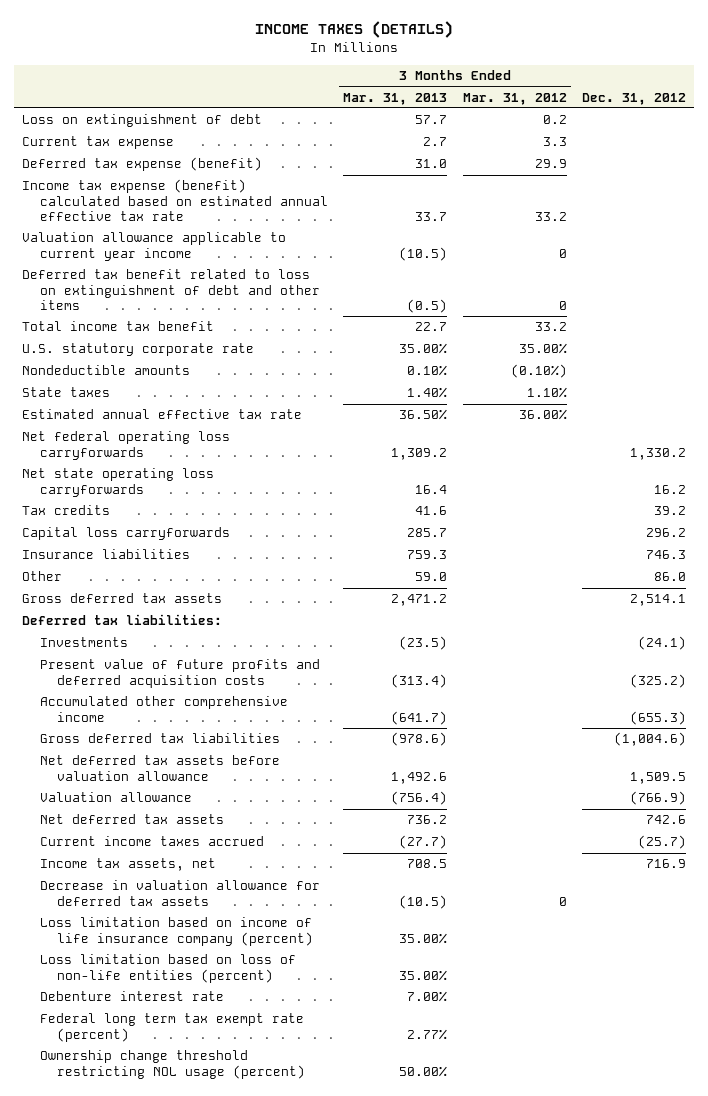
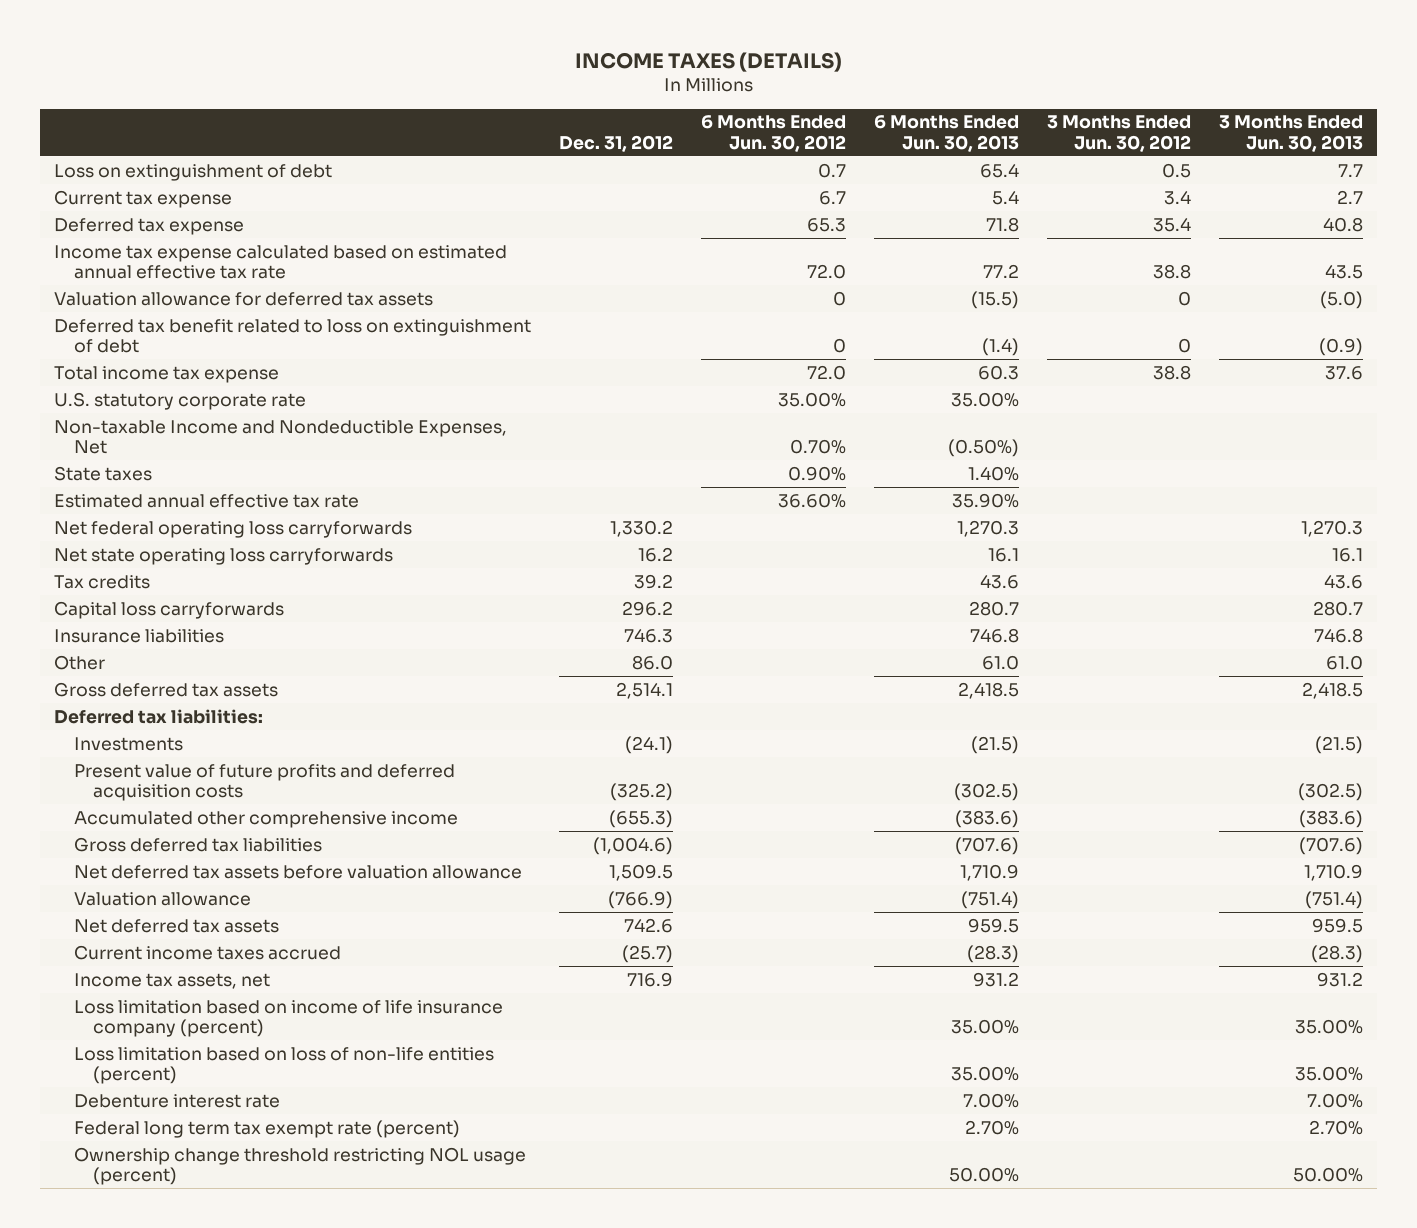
- | 3 Months Ended Mar. 31, 2013 | 3 Months Ended Mar. 31, 2012 | Dec. 31, 2012
+ | Dec. 31, 2012 | 6 Months Ended Jun. 30, 2012 | 6 Months Ended Jun. 30, 2013 | 3 Months Ended Jun. 30, 2012 | 3 Months Ended Jun. 30, 2013
- Deferred tax expense (benefit) | 31.0 | 29.9 |
- Income tax expense (benefit) calculated based on estimated annual effective tax rate | 33.7 | 33.2 |
- Valuation allowance applicable to current year income | (10.5) | 0 |
- Deferred tax benefit related to loss on extinguishment of debt and other items | (0.5) | 0 |
- Total income tax benefit | 22.7 | 33.2 |
+ Deferred tax expense | | 65.3 | 71.8 | 35.4 | 40.8
+ Income tax expense calculated based on estimated annual effective tax rate | | 72.0 | 77.2 | 38.8 | 43.5
+ Valuation allowance for deferred tax assets | | 0 | (15.5) | 0 | (5.0)
+ Deferred tax benefit related to loss on extinguishment of debt | | 0 | (1.4) | 0 | (0.9)
+ Total income tax expense | | 72.0 | 60.3 | 38.8 | 37.6
- Nondeductible amounts | 0.10% | (0.10%) |
+ Non-taxable Income and Nondeductible Expenses, Net | | 0.70% | (0.50%) | |
- Decrease in valuation allowance for deferred tax assets | (10.5) | 0 |

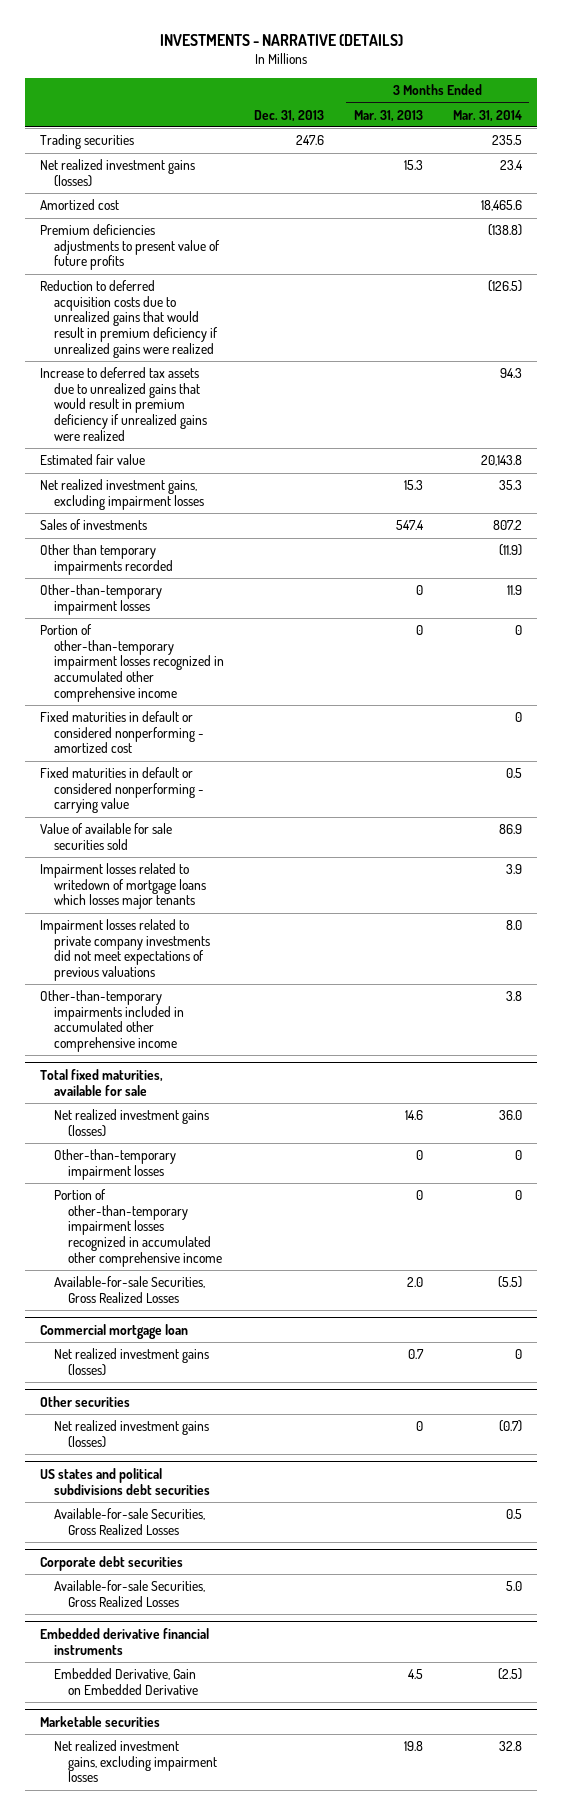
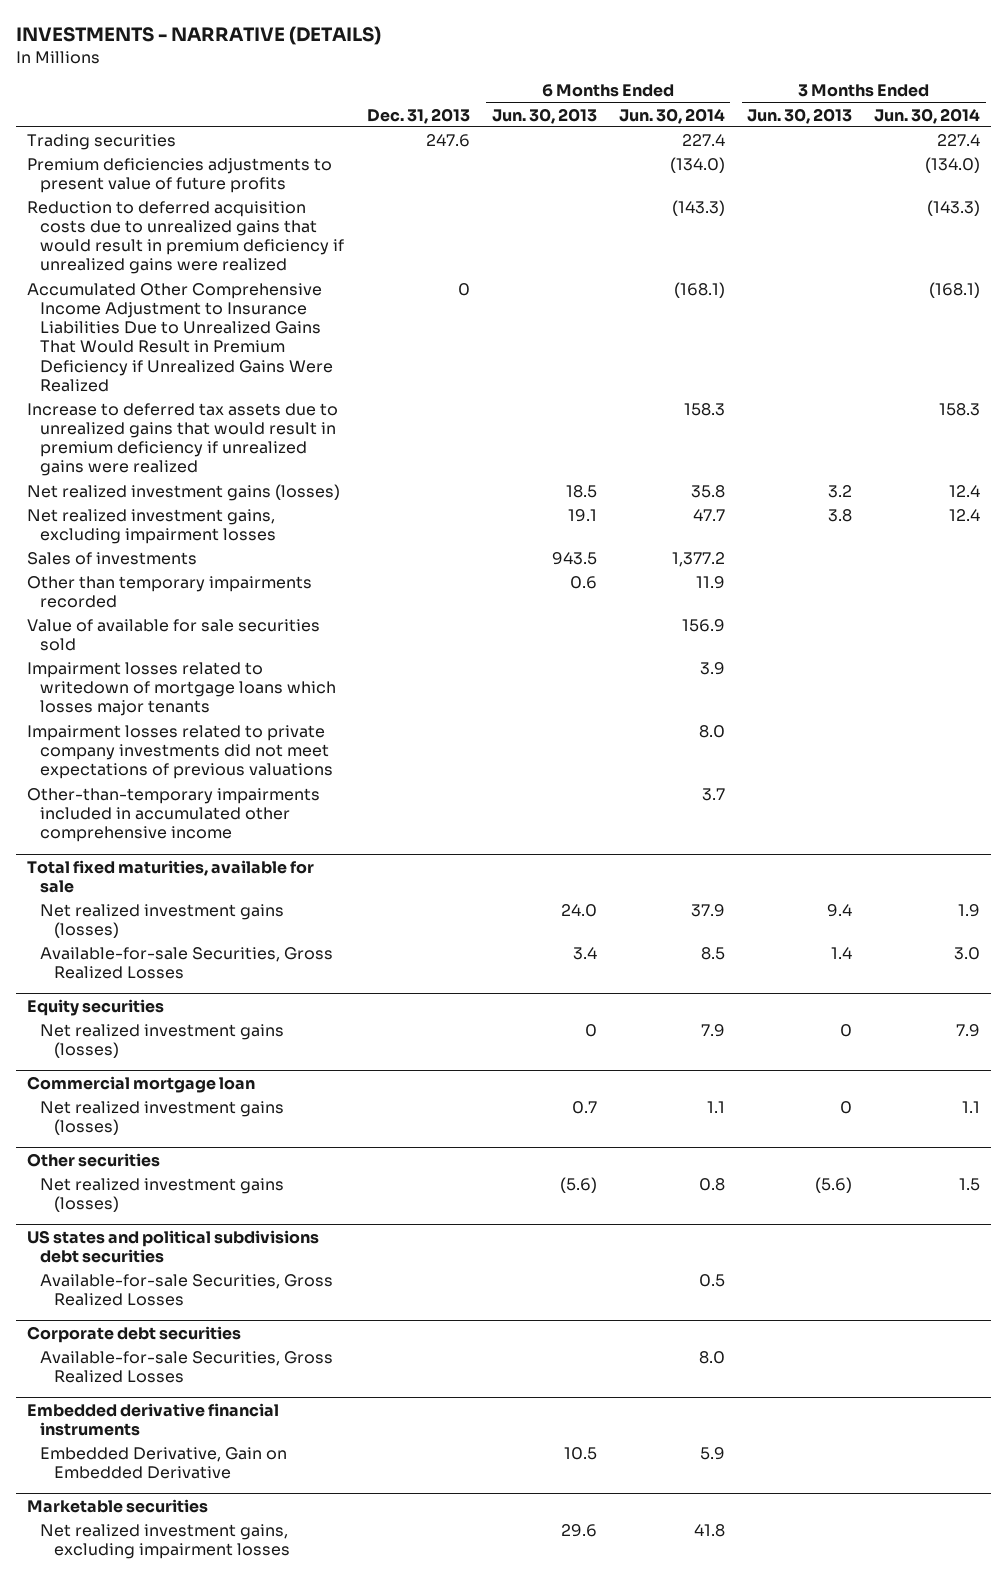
- | Dec. 31, 2013 | 3 Months Ended Mar. 31, 2013 | 3 Months Ended Mar. 31, 2014
+ | Dec. 31, 2013 | 6 Months Ended Jun. 30, 2013 | 6 Months Ended Jun. 30, 2014 | 3 Months Ended Jun. 30, 2013 | 3 Months Ended Jun. 30, 2014
- Amortized cost | | | 18,465.6
+ Accumulated Other Comprehensive Income Adjustment to Insurance Liabilities Due to Unrealized Gains That Would Result in Premium Deficiency if Unrealized Gains Were Realized | 0 | | (168.1) | | (168.1)
- Estimated fair value | | | 20,143.8
moved down: Net realized investment gains (losses) | | 18.5 | 35.8 | 3.2 | 12.4
- Other-than-temporary impairment losses | | 0 | 11.9
- Portion of other-than-temporary impairment losses recognized in accumulated other comprehensive income | | 0 | 0
- Fixed maturities in default or considered nonperforming - amortized cost | | | 0
- Fixed maturities in default or considered nonperforming - carrying value | | | 0.5
@ Total fixed maturities, available for sale
- Other-than-temporary impairment losses | | 0 | 0
- Portion of other-than-temporary impairment losses recognized in accumulated other comprehensive income | | 0 | 0
+ Equity securities
+ Net realized investment gains (losses) | | 0 | 7.9 | 0 | 7.9

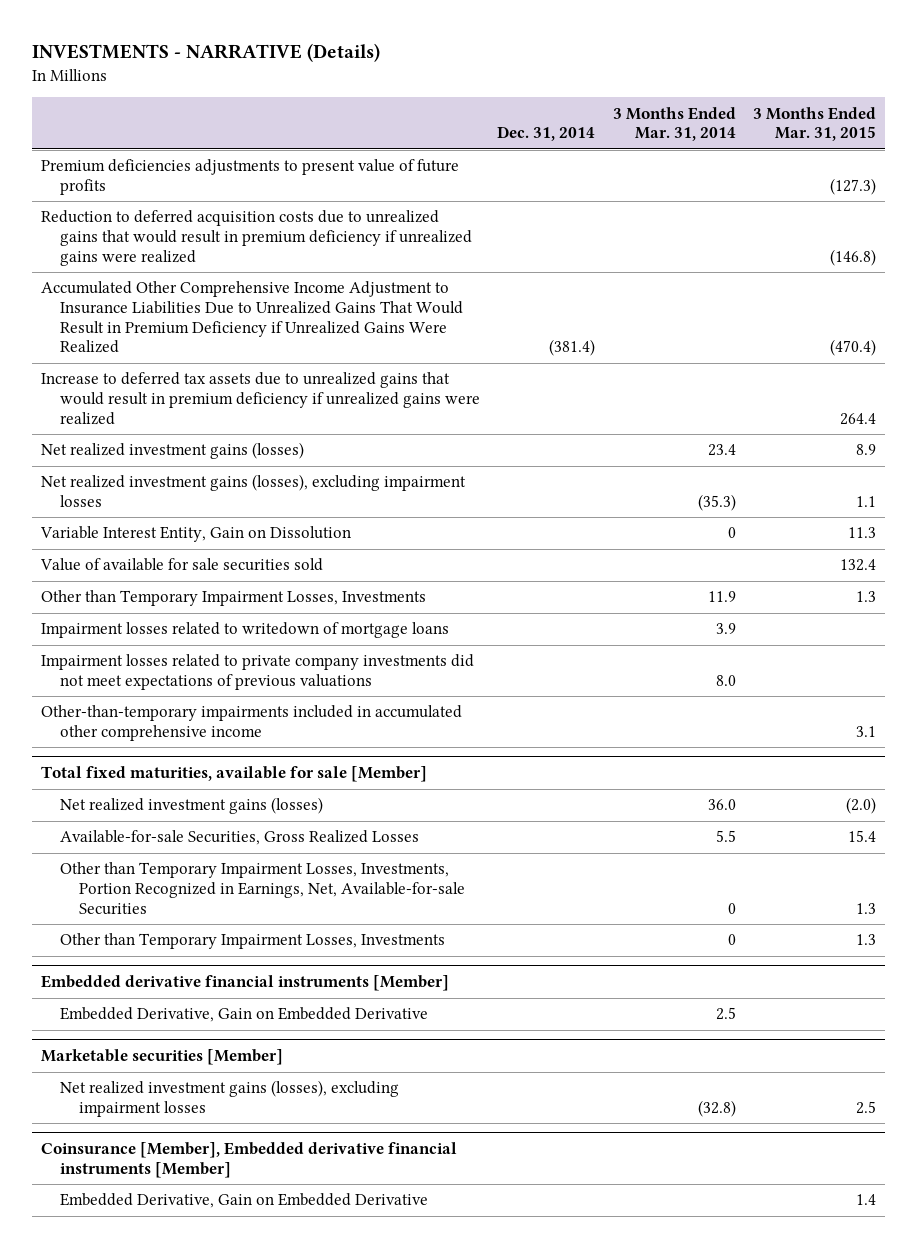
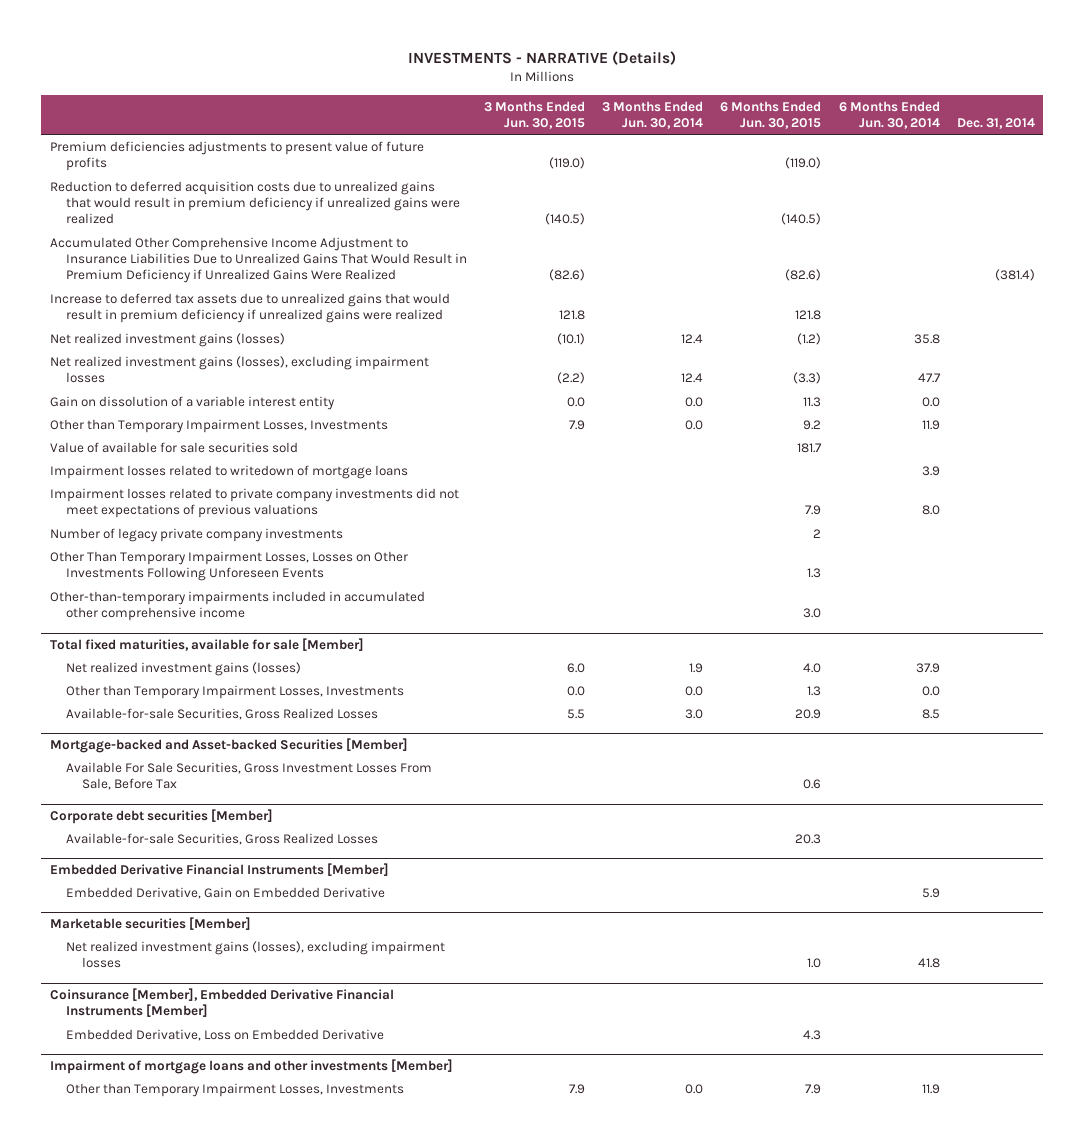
- | Dec. 31, 2014 | 3 Months Ended Mar. 31, 2014 | 3 Months Ended Mar. 31, 2015
+ | 3 Months Ended Jun. 30, 2015 | 3 Months Ended Jun. 30, 2014 | 6 Months Ended Jun. 30, 2015 | 6 Months Ended Jun. 30, 2014 | Dec. 31, 2014
- Variable Interest Entity, Gain on Dissolution | | 0 | 11.3
+ Gain on dissolution of a variable interest entity | 0.0 | 0.0 | 11.3 | 0.0 |
moved down: Value of available for sale securities sold | | | 181.7 | |
+ Number of legacy private company investments | | | 2 | |
+ Other Than Temporary Impairment Losses, Losses on Other Investments Following Unforeseen Events | | | 1.3 | |
@ Total fixed maturities, available for sale [Member]
- Other than Temporary Impairment Losses, Investments, Portion Recognized in Earnings, Net, Available-for-sale Securities | | 0 | 1.3
- Embedded derivative financial instruments [Member]
@ Total fixed maturities, available for sale [Member]
moved down: Available-for-sale Securities, Gross Realized Losses | 5.5 | 3.0 | 20.9 | 8.5 |
+ Mortgage-backed and Asset-backed Securities [Member]
+ Available For Sale Securities, Gross Investment Losses From Sale, Before Tax | | | 0.6 | |
+ Corporate debt securities [Member]
+ Available-for-sale Securities, Gross Realized Losses | | | 20.3 | |
+ Embedded Derivative Financial Instruments [Member]
- Coinsurance [Member], Embedded derivative financial instruments [Member]
- Embedded Derivative, Gain on Embedded Derivative | | | 1.4
+ Coinsurance [Member], Embedded Derivative Financial Instruments [Member]
+ Embedded Derivative, Loss on Embedded Derivative | | | 4.3 | |
+ Impairment of mortgage loans and other investments [Member]
+ Other than Temporary Impairment Losses, Investments | 7.9 | 0.0 | 7.9 | 11.9 |

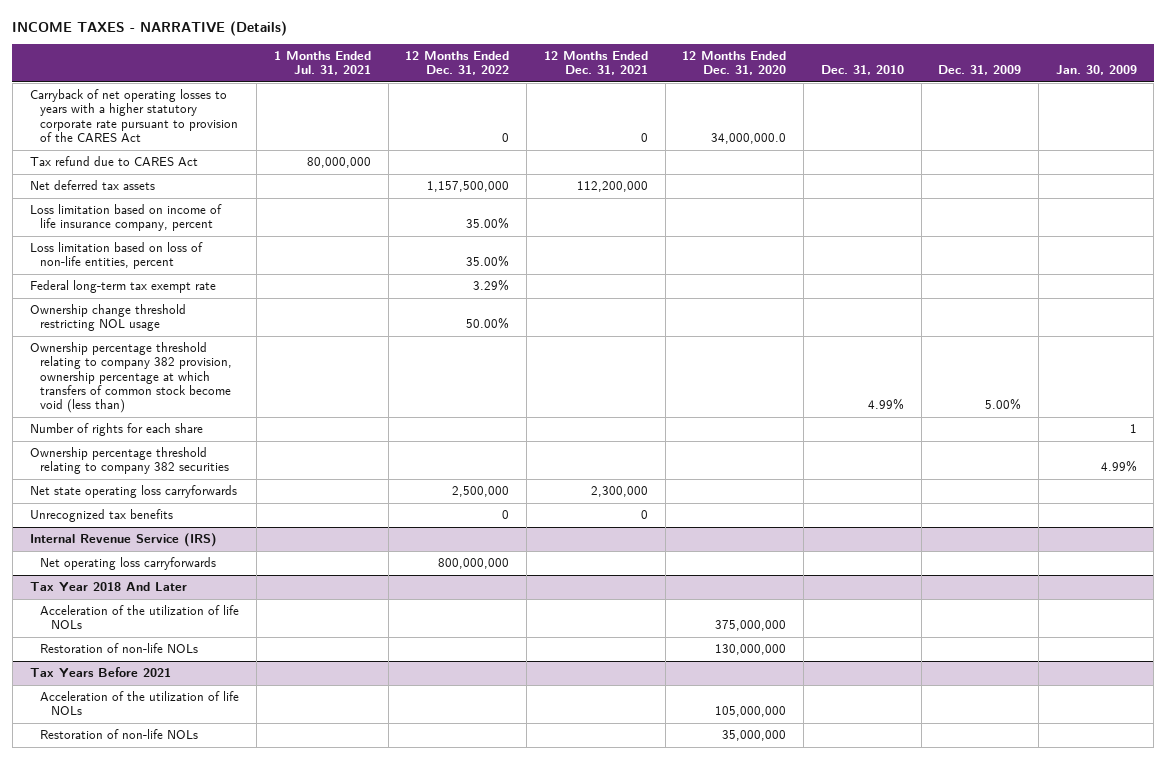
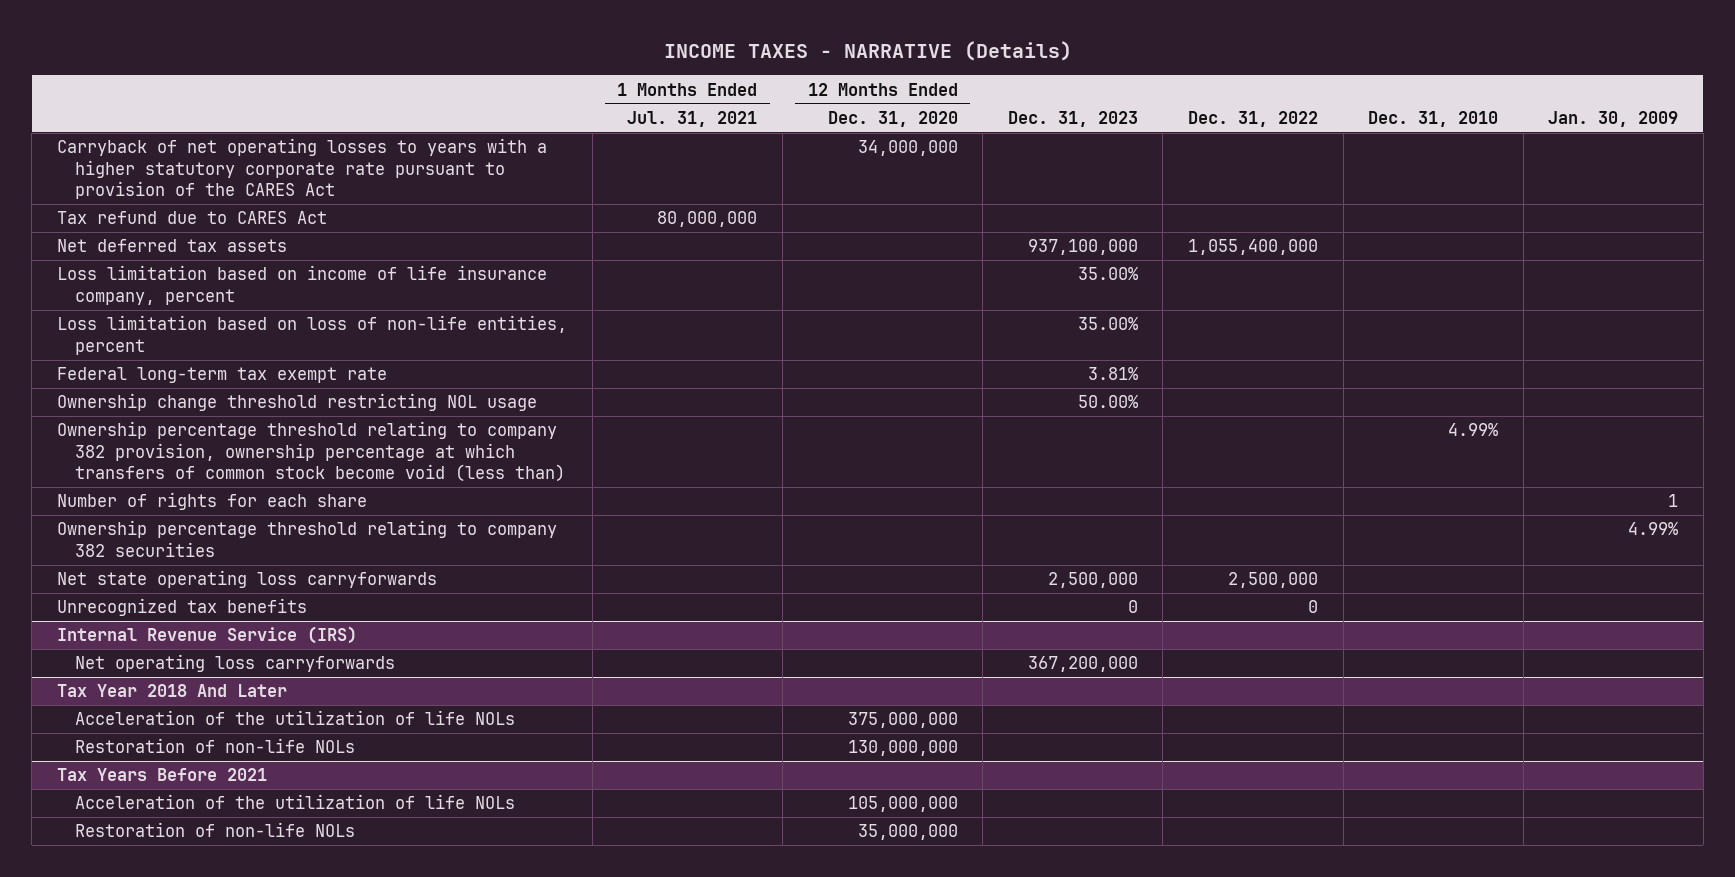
- | 1 Months Ended Jul. 31, 2021 | 12 Months Ended Dec. 31, 2022 | 12 Months Ended Dec. 31, 2021 | 12 Months Ended Dec. 31, 2020 | Dec. 31, 2010 | Dec. 31, 2009 | Jan. 30, 2009
+ | 1 Months Ended Jul. 31, 2021 | 12 Months Ended Dec. 31, 2020 | Dec. 31, 2023 | Dec. 31, 2022 | Dec. 31, 2010 | Jan. 30, 2009
- Carryback of net operating losses to years with a higher statutory corporate rate pursuant to provision of the CARES Act | | 0 | 0 | 34,000,000.0 | | |
+ Carryback of net operating losses to years with a higher statutory corporate rate pursuant to provision of the CARES Act | | 34,000,000 | | | |

